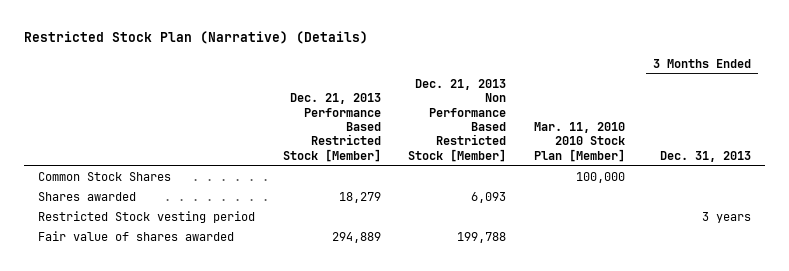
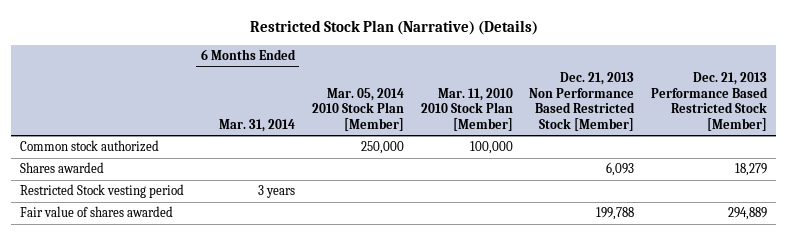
- | Dec. 21, 2013 Performance Based Restricted Stock [Member] | Dec. 21, 2013 Non Performance Based Restricted Stock [Member] | Mar. 11, 2010 2010 Stock Plan [Member] | 3 Months Ended Dec. 31, 2013
+ | 6 Months Ended Mar. 31, 2014 | Mar. 05, 2014 2010 Stock Plan [Member] | Mar. 11, 2010 2010 Stock Plan [Member] | Dec. 21, 2013 Non Performance Based Restricted Stock [Member] | Dec. 21, 2013 Performance Based Restricted Stock [Member]
- Common Stock Shares | | | 100,000 |
+ Common stock authorized | | 250,000 | 100,000 | |

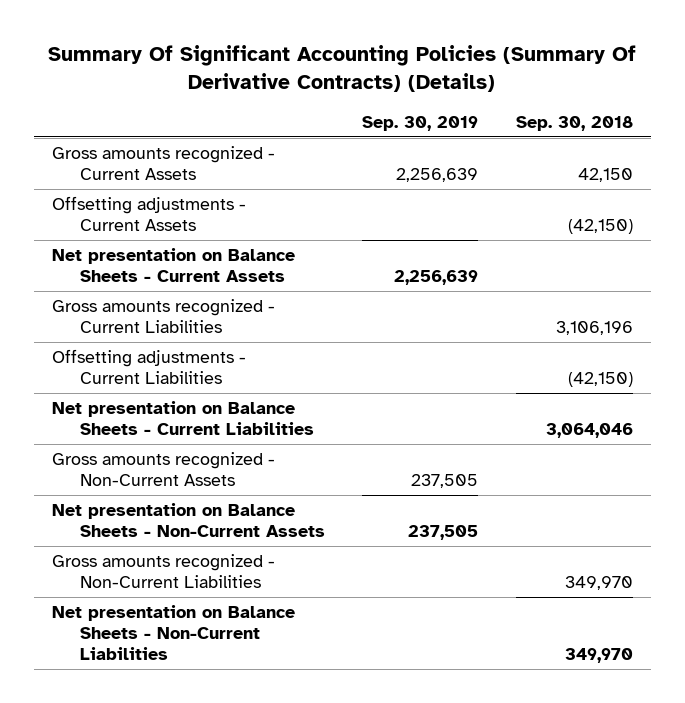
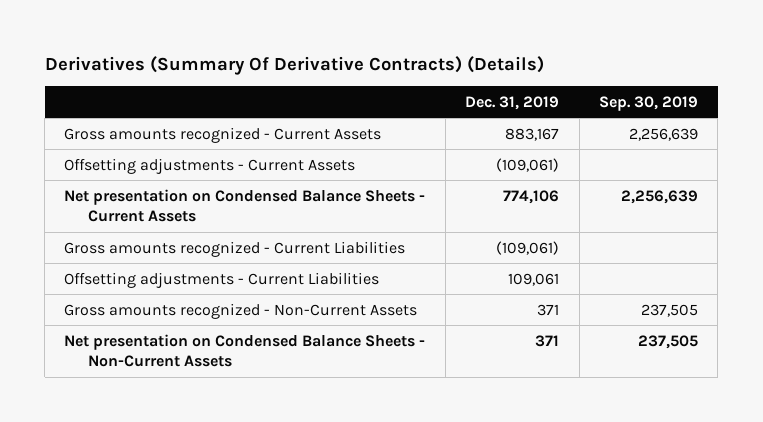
- Summary Of Significant Accounting Policies (Summary Of Derivative Contracts) (Details)
+ Derivatives (Summary Of Derivative Contracts) (Details)
- | Sep. 30, 2019 | Sep. 30, 2018
+ | Dec. 31, 2019 | Sep. 30, 2019
- Net presentation on Balance Sheets - Current Assets | 2,256,639 |
+ Net presentation on Condensed Balance Sheets - Current Assets | 774,106 | 2,256,639
- Net presentation on Balance Sheets - Current Liabilities | | 3,064,046
- Net presentation on Balance Sheets - Non-Current Assets | 237,505 |
- Gross amounts recognized - Non-Current Liabilities | | 349,970
- Net presentation on Balance Sheets - Non-Current Liabilities | | 349,970
+ Net presentation on Condensed Balance Sheets - Non-Current Assets | 371 | 237,505

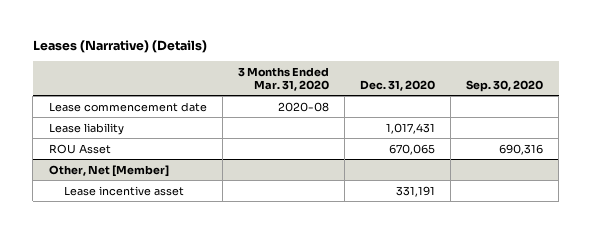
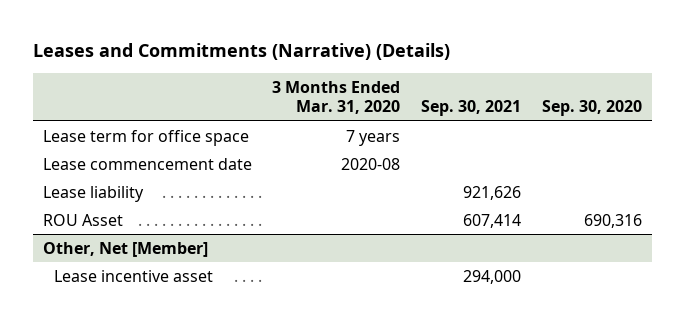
- Leases (Narrative) (Details)
+ Leases and Commitments (Narrative) (Details)
- | 3 Months Ended Mar. 31, 2020 | Dec. 31, 2020 | Sep. 30, 2020
+ | 3 Months Ended Mar. 31, 2020 | Sep. 30, 2021 | Sep. 30, 2020
+ Lease term for office space | 7 years | |

